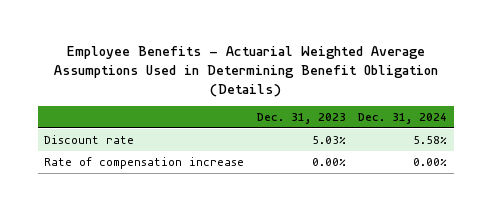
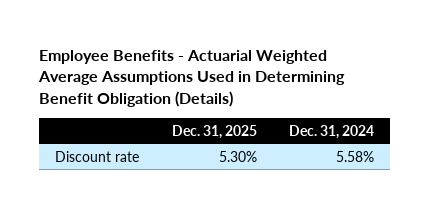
- | Dec. 31, 2023 | Dec. 31, 2024
+ | Dec. 31, 2025 | Dec. 31, 2024
- Rate of compensation increase | 0.00% | 0.00%

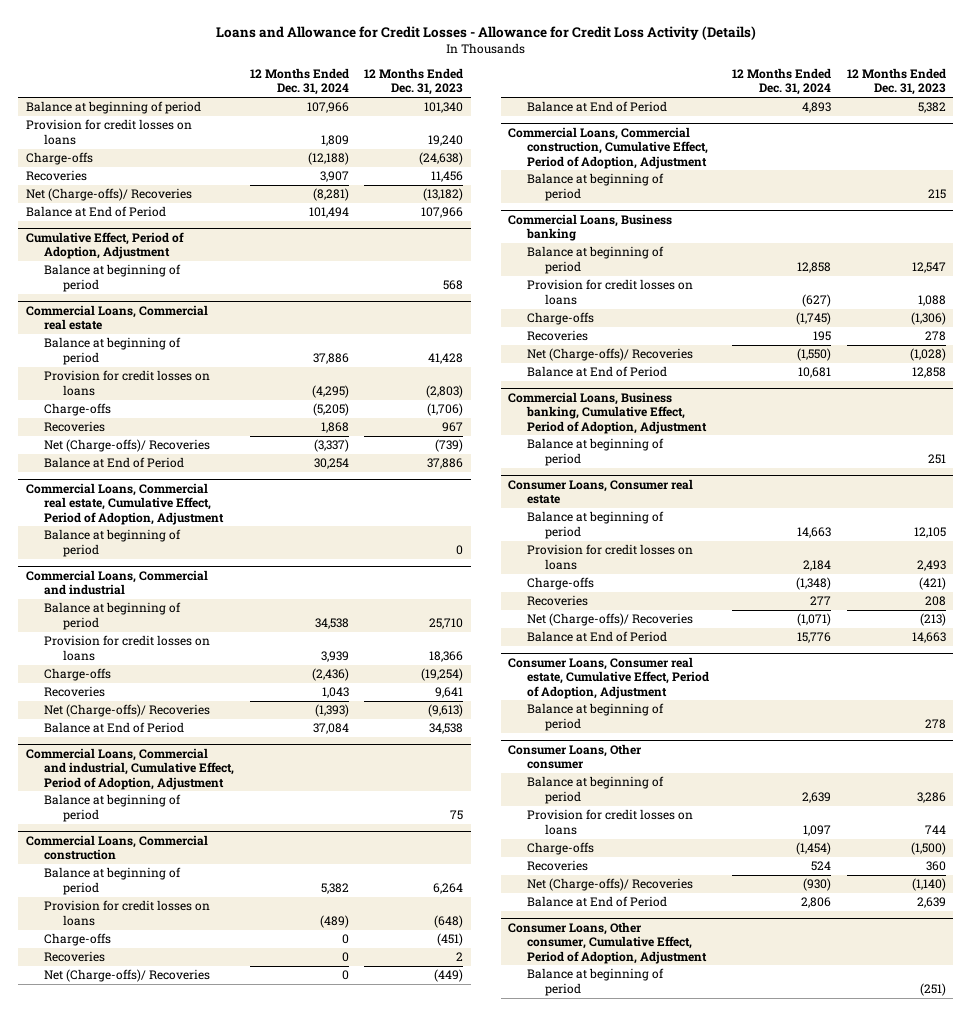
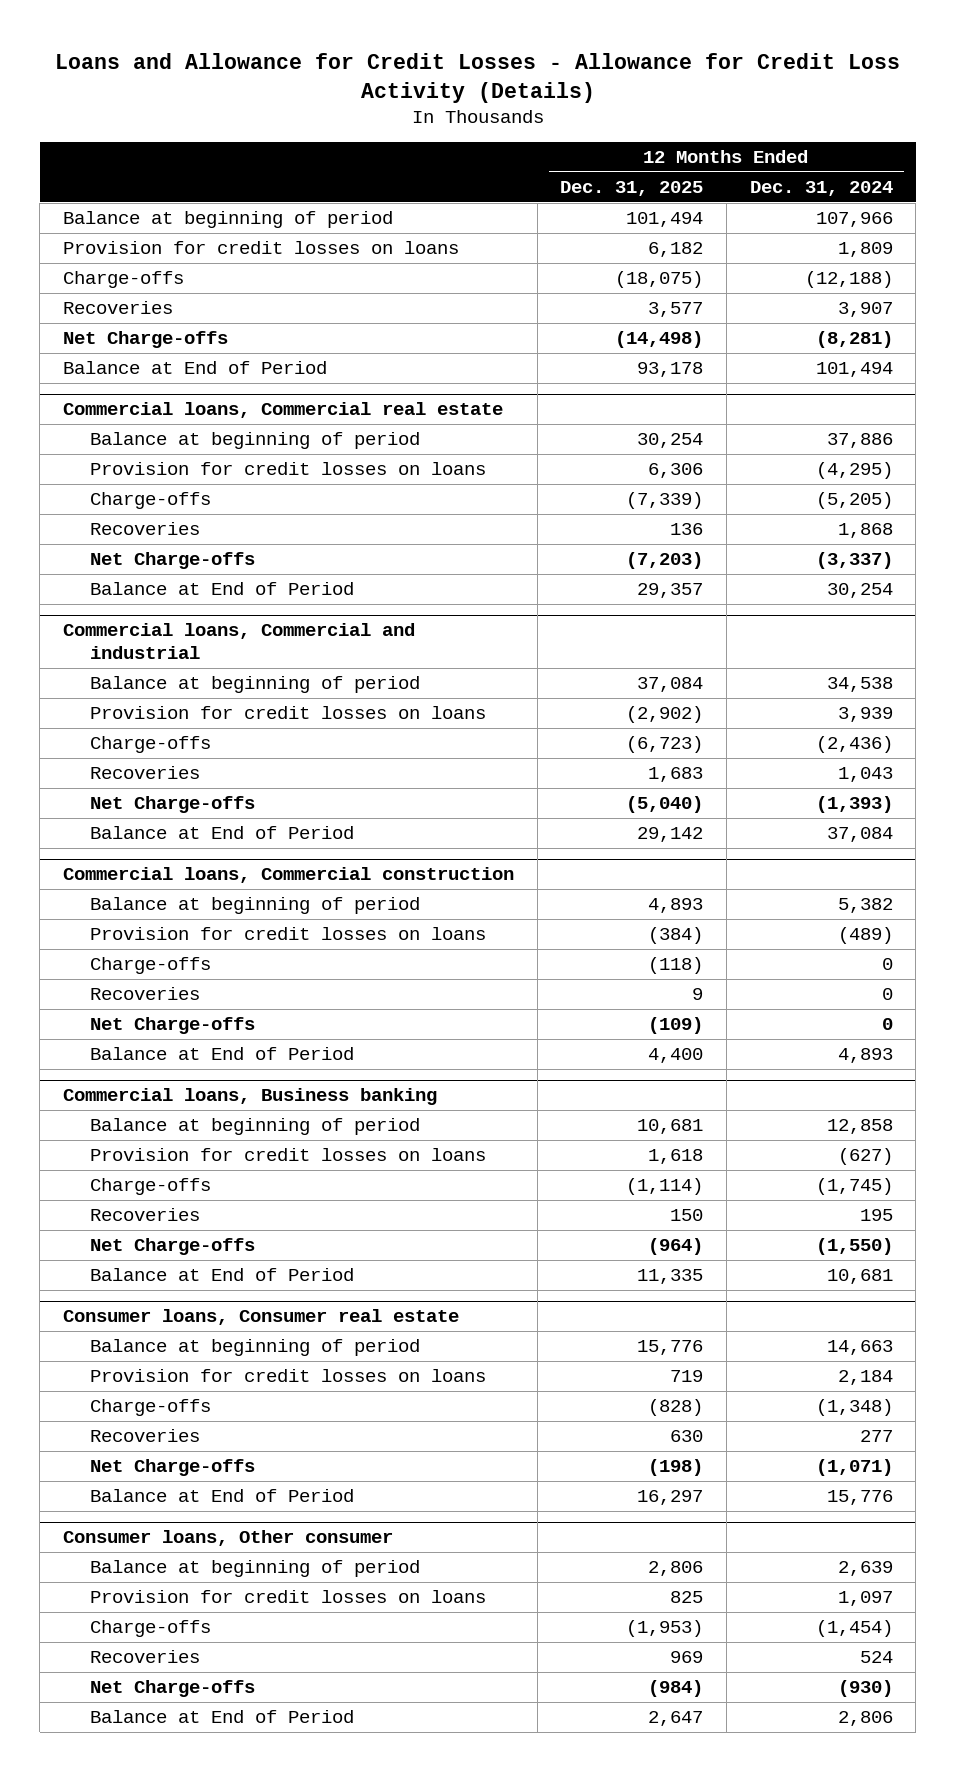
- | 12 Months Ended Dec. 31, 2024 | 12 Months Ended Dec. 31, 2023
+ | 12 Months Ended Dec. 31, 2025 | 12 Months Ended Dec. 31, 2024
- Net (Charge-offs)/ Recoveries | (8,281) | (13,182)
+ Net Charge-offs | (14,498) | (8,281)
- Cumulative Effect, Period of Adoption, Adjustment
- Balance at beginning of period | | 568
- Commercial Loans, Commercial real estate
+ Commercial loans, Commercial real estate
- Net (Charge-offs)/ Recoveries | (3,337) | (739)
+ Net Charge-offs | (7,203) | (3,337)
- Commercial Loans, Commercial real estate, Cumulative Effect, Period of Adoption, Adjustment
- Balance at beginning of period | | 0
- Commercial Loans, Commercial and industrial
+ Commercial loans, Commercial and industrial
- Net (Charge-offs)/ Recoveries | (1,393) | (9,613)
+ Net Charge-offs | (5,040) | (1,393)
- Commercial Loans, Commercial and industrial, Cumulative Effect, Period of Adoption, Adjustment
- Balance at beginning of period | | 75
- Commercial Loans, Commercial construction
+ Commercial loans, Commercial construction
- Net (Charge-offs)/ Recoveries | 0 | (449)
+ Net Charge-offs | (109) | 0
- Commercial Loans, Commercial construction, Cumulative Effect, Period of Adoption, Adjustment
- Balance at beginning of period | | 215
- Commercial Loans, Business banking
+ Commercial loans, Business banking
- Net (Charge-offs)/ Recoveries | (1,550) | (1,028)
+ Net Charge-offs | (964) | (1,550)
- Commercial Loans, Business banking, Cumulative Effect, Period of Adoption, Adjustment
- Balance at beginning of period | | 251
- Consumer Loans, Consumer real estate
+ Consumer loans, Consumer real estate
- Net (Charge-offs)/ Recoveries | (1,071) | (213)
+ Net Charge-offs | (198) | (1,071)
- Consumer Loans, Consumer real estate, Cumulative Effect, Period of Adoption, Adjustment
- Balance at beginning of period | | 278
- Consumer Loans, Other consumer
+ Consumer loans, Other consumer
- Net (Charge-offs)/ Recoveries | (930) | (1,140)
+ Net Charge-offs | (984) | (930)
- Consumer Loans, Other consumer, Cumulative Effect, Period of Adoption, Adjustment
- Balance at beginning of period | | (251)

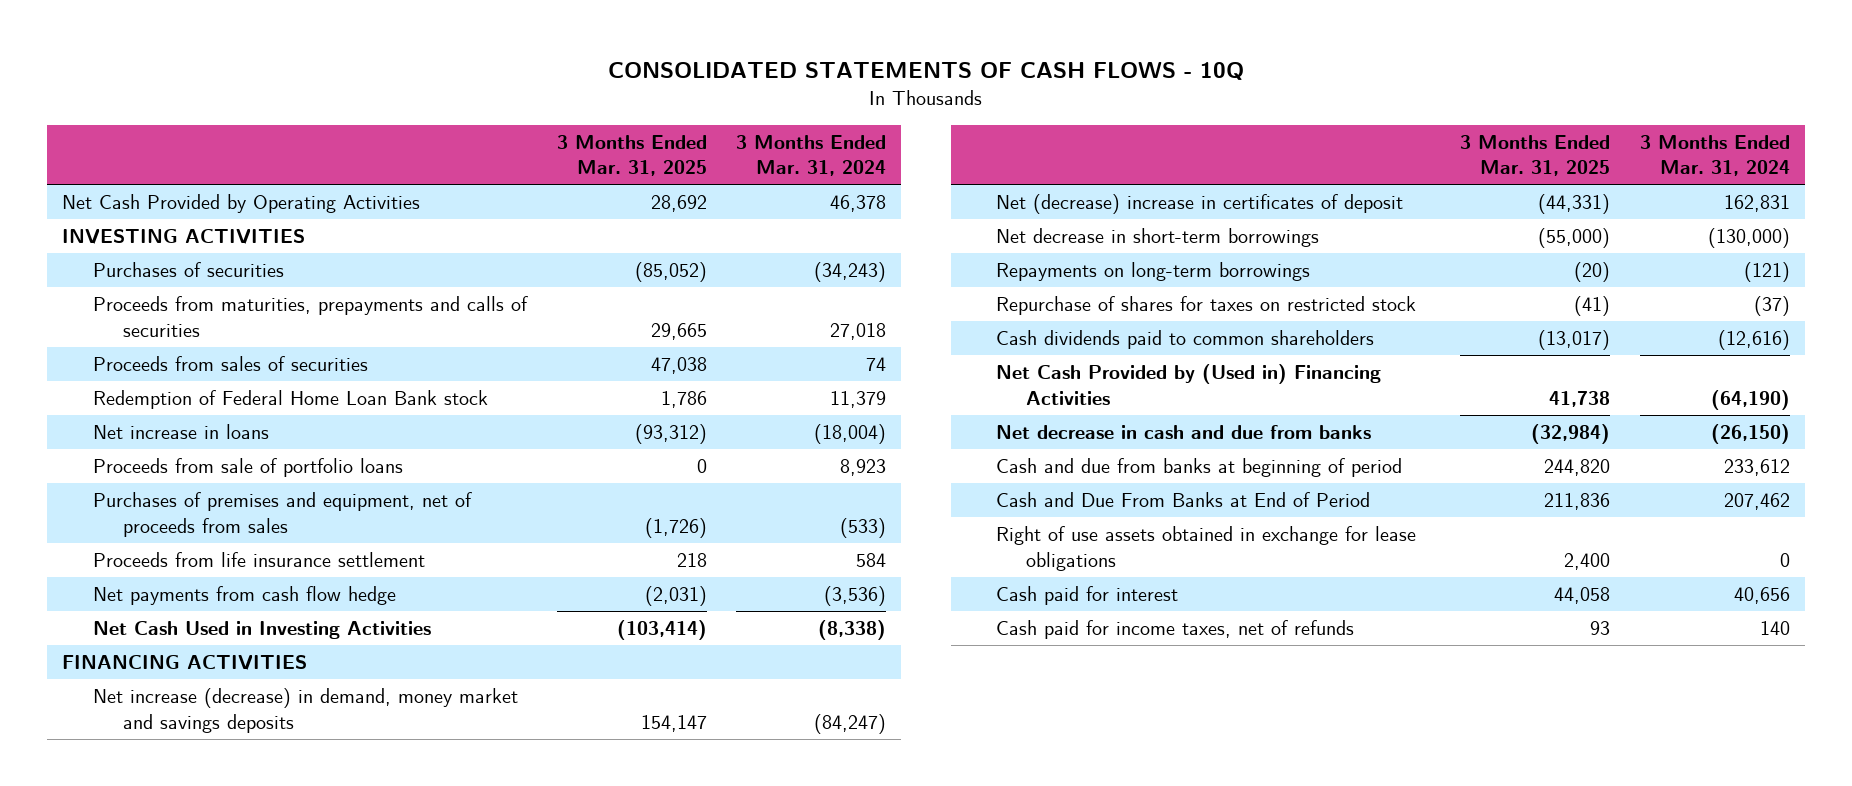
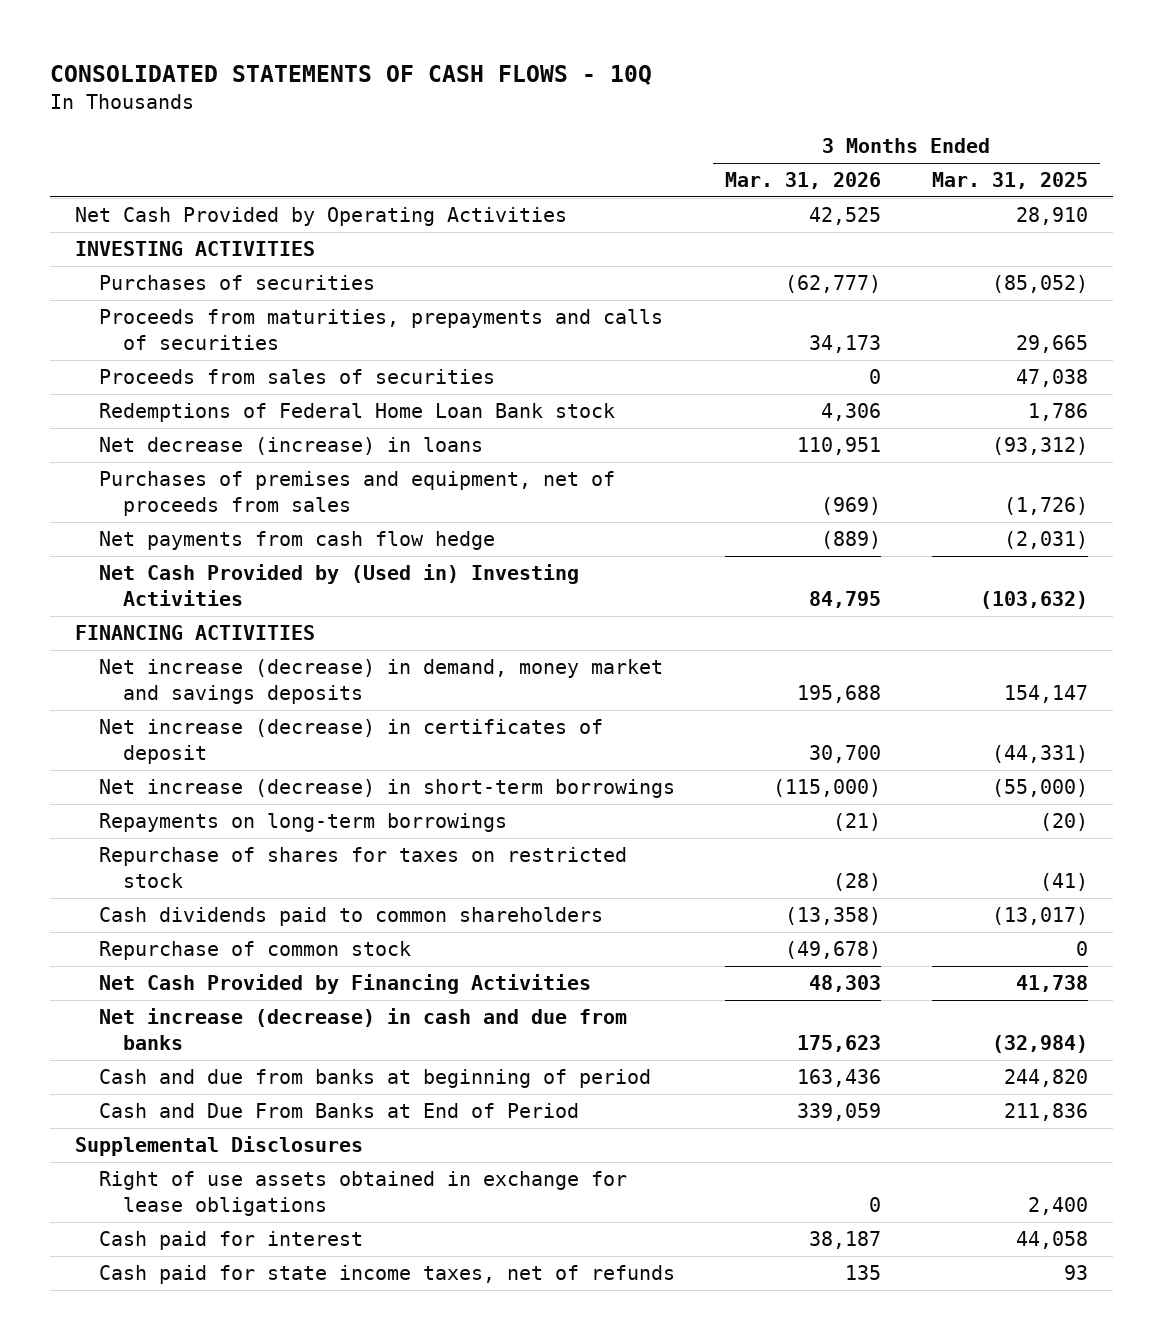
- | 3 Months Ended Mar. 31, 2025 | 3 Months Ended Mar. 31, 2024
+ | 3 Months Ended Mar. 31, 2026 | 3 Months Ended Mar. 31, 2025
- Net Cash Provided by Operating Activities | 28,692 | 46,378
+ Net Cash Provided by Operating Activities | 42,525 | 28,910
- Redemption of Federal Home Loan Bank stock | 1,786 | 11,379
- Net increase in loans | (93,312) | (18,004)
- Proceeds from sale of portfolio loans | 0 | 8,923
+ Redemptions of Federal Home Loan Bank stock | 4,306 | 1,786
+ Net decrease (increase) in loans | 110,951 | (93,312)
- Proceeds from life insurance settlement | 218 | 584
- Net Cash Used in Investing Activities | (103,414) | (8,338)
+ Net Cash Provided by (Used in) Investing Activities | 84,795 | (103,632)
- Net (decrease) increase in certificates of deposit | (44,331) | 162,831
- Net decrease in short-term borrowings | (55,000) | (130,000)
+ Net increase (decrease) in certificates of deposit | 30,700 | (44,331)
+ Net increase (decrease) in short-term borrowings | (115,000) | (55,000)
- Net Cash Provided by (Used in) Financing Activities | 41,738 | (64,190)
- Net decrease in cash and due from banks | (32,984) | (26,150)
+ Repurchase of common stock | (49,678) | 0
+ Net Cash Provided by Financing Activities | 48,303 | 41,738
+ Net increase (decrease) in cash and due from banks | 175,623 | (32,984)
+ Supplemental Disclosures
- Cash paid for income taxes, net of refunds | 93 | 140
+ Cash paid for state income taxes, net of refunds | 135 | 93

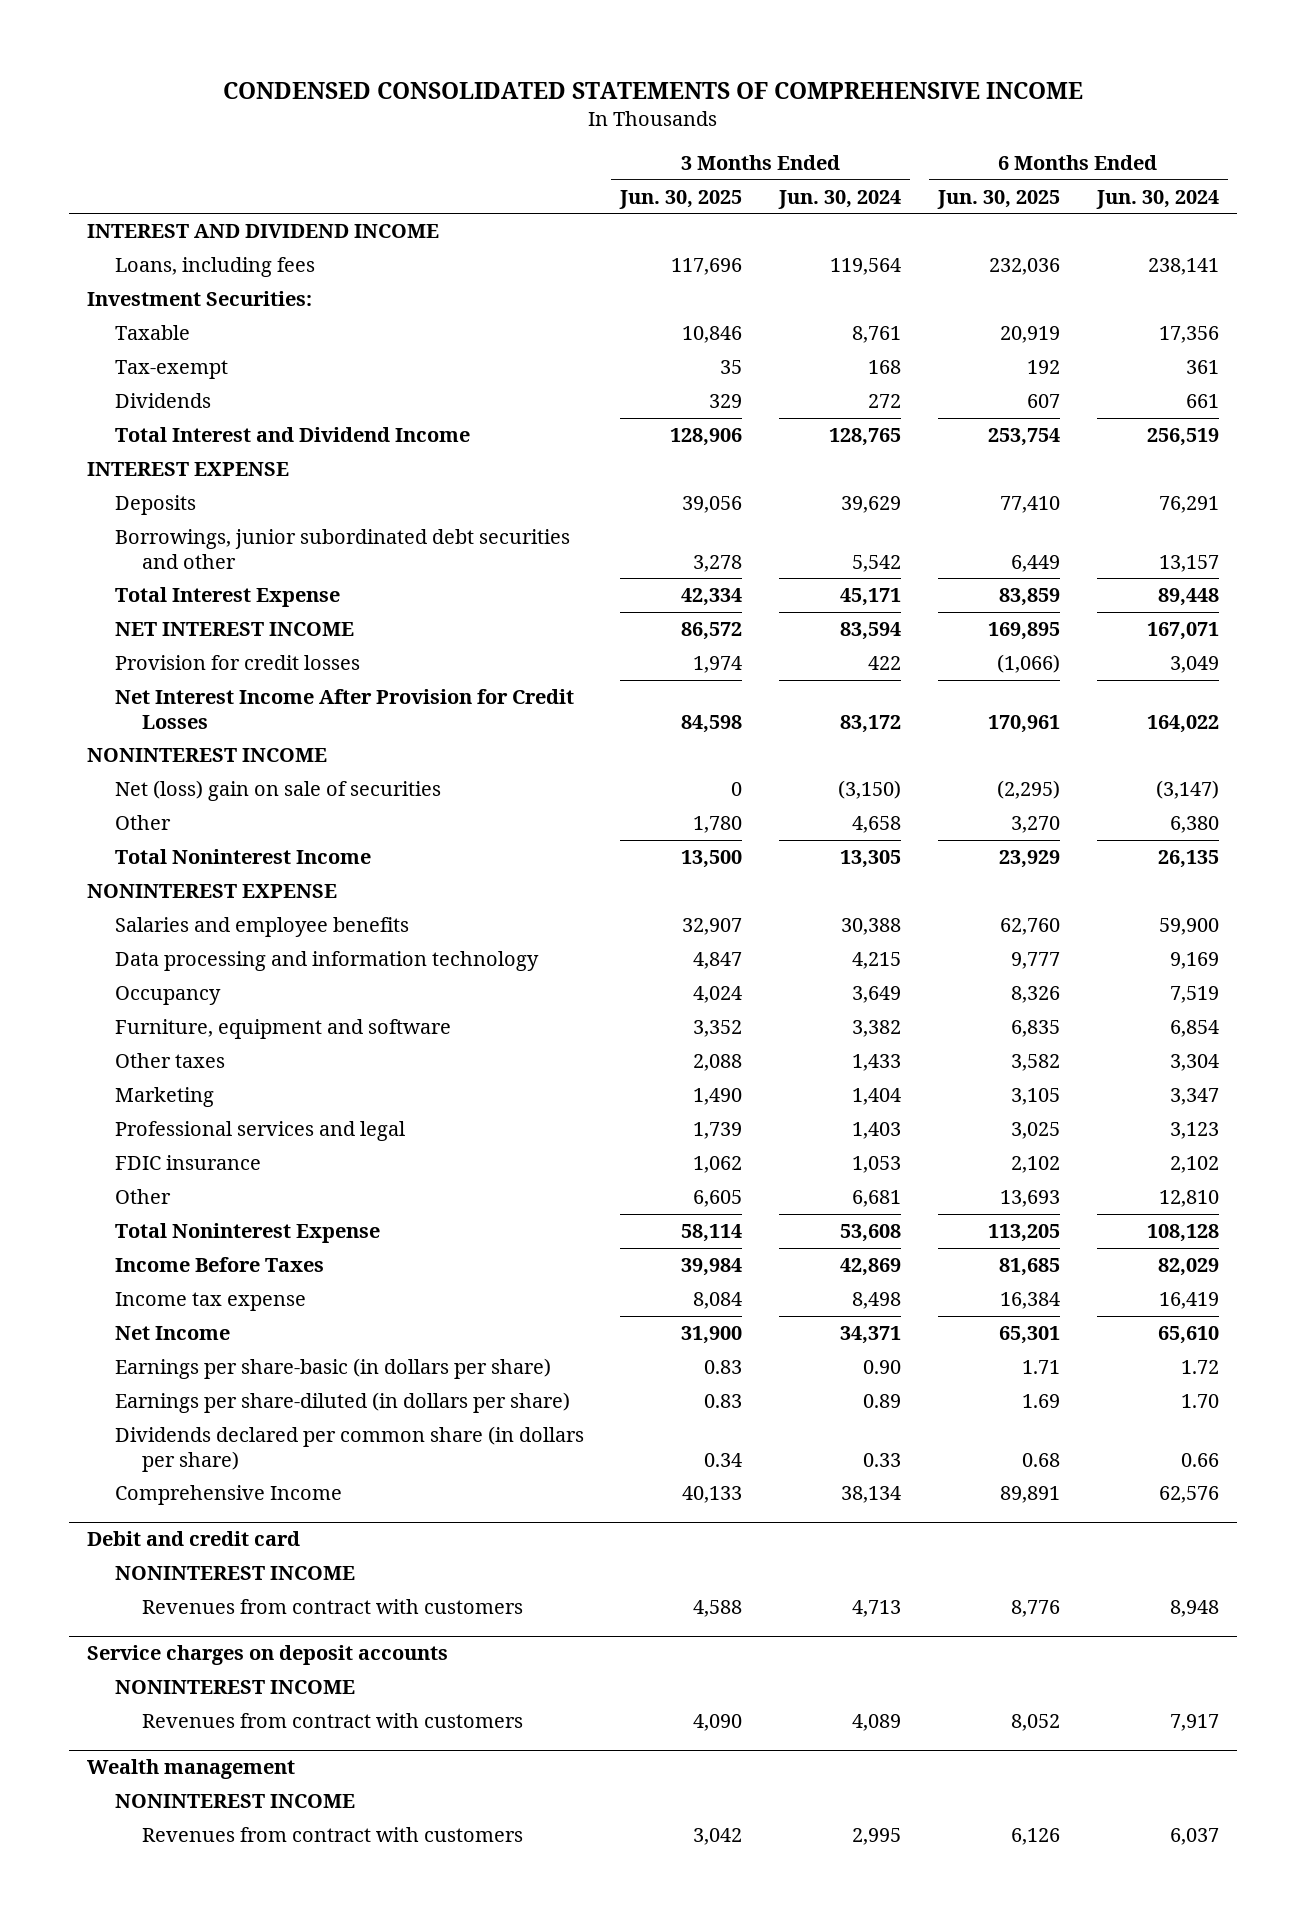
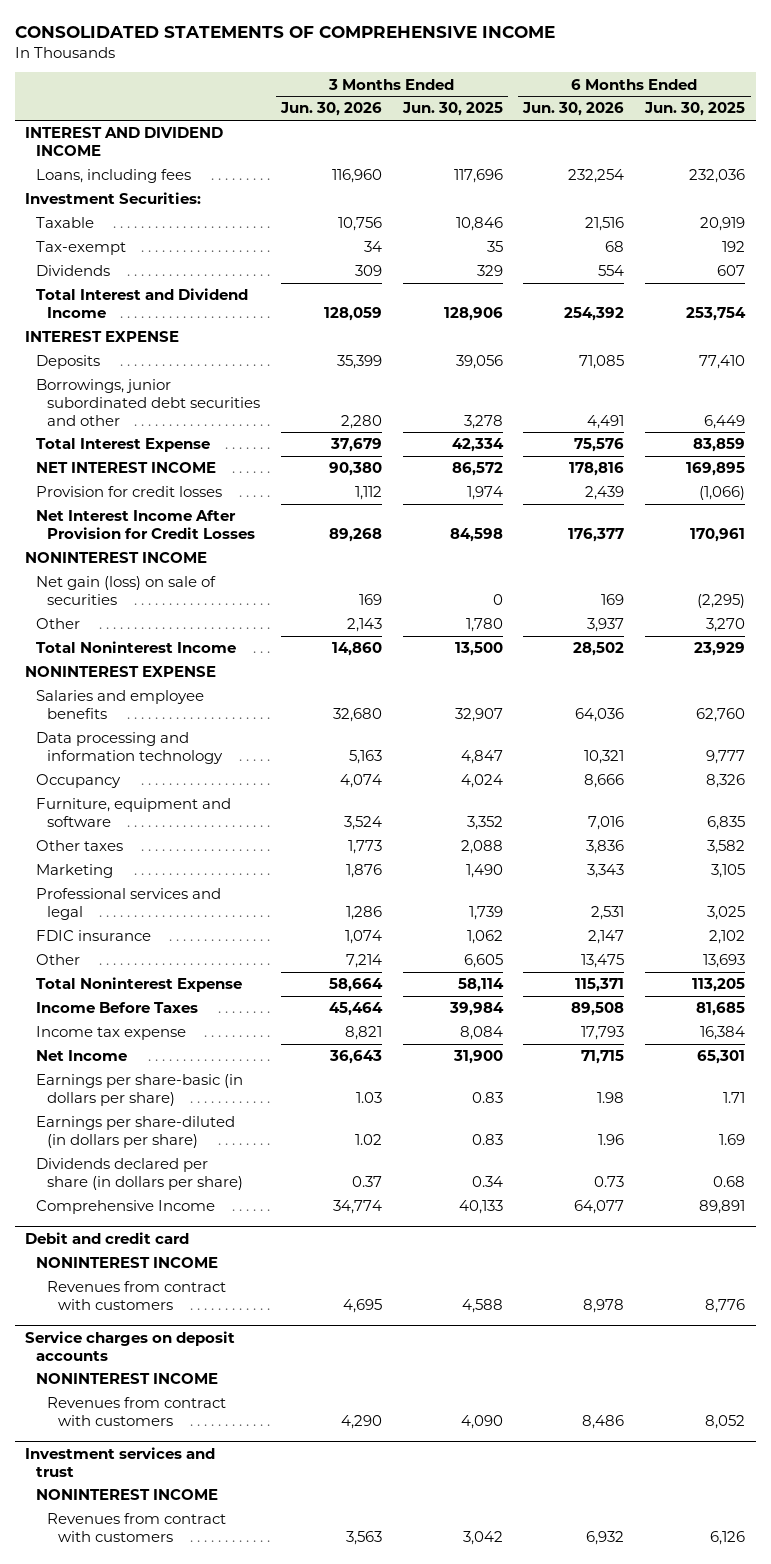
- CONDENSED CONSOLIDATED STATEMENTS OF COMPREHENSIVE INCOME
+ CONSOLIDATED STATEMENTS OF COMPREHENSIVE INCOME
- | 3 Months Ended Jun. 30, 2025 | 3 Months Ended Jun. 30, 2024 | 6 Months Ended Jun. 30, 2025 | 6 Months Ended Jun. 30, 2024
+ | 3 Months Ended Jun. 30, 2026 | 3 Months Ended Jun. 30, 2025 | 6 Months Ended Jun. 30, 2026 | 6 Months Ended Jun. 30, 2025
- Net (loss) gain on sale of securities | 0 | (3,150) | (2,295) | (3,147)
+ Net gain (loss) on sale of securities | 169 | 0 | 169 | (2,295)
- Dividends declared per common share (in dollars per share) | 0.34 | 0.33 | 0.68 | 0.66
+ Dividends declared per share (in dollars per share) | 0.37 | 0.34 | 0.73 | 0.68
- Wealth management
+ Investment services and trust

